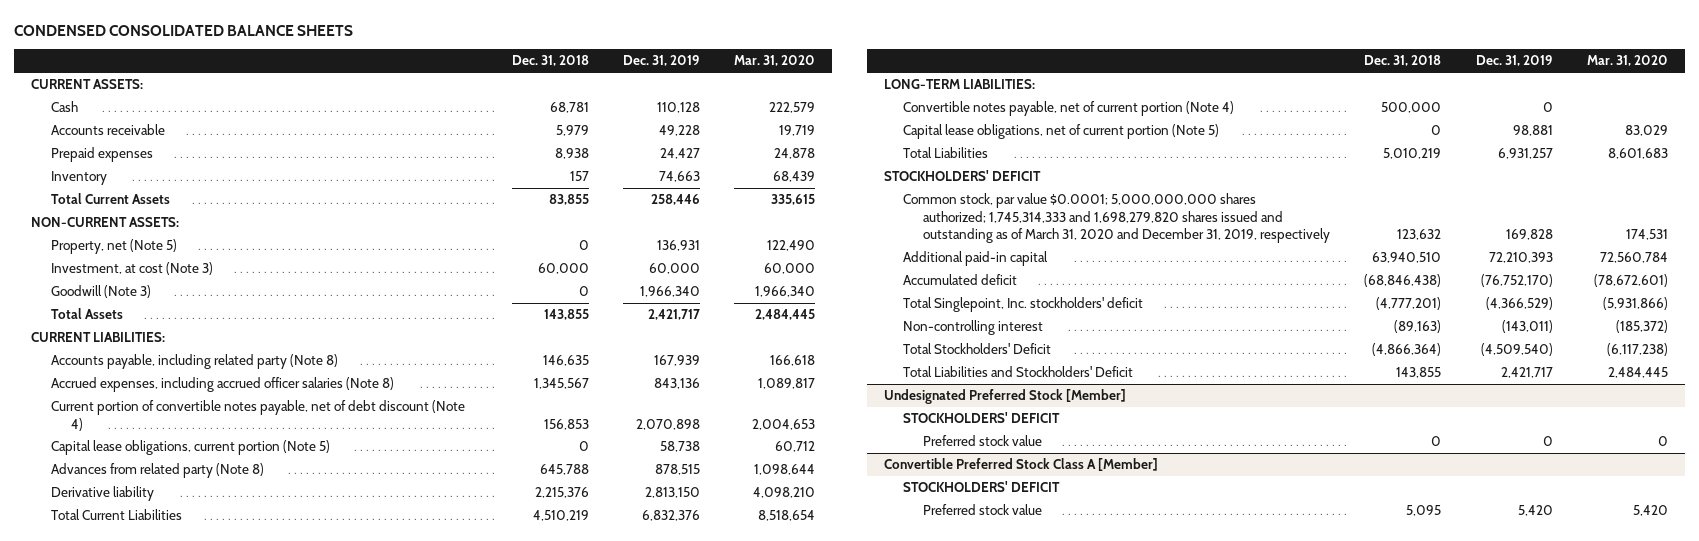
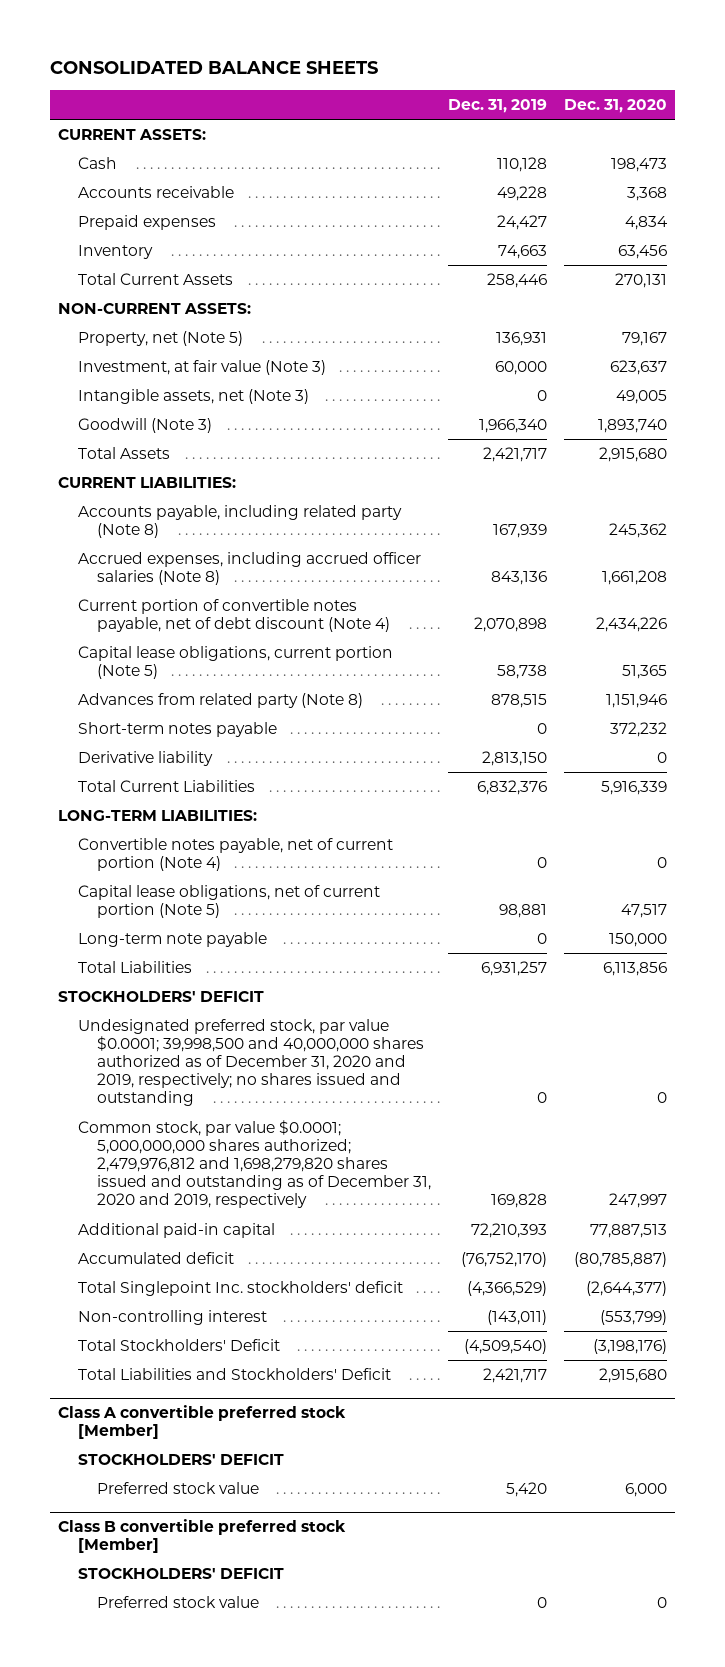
- CONDENSED CONSOLIDATED BALANCE SHEETS
+ CONSOLIDATED BALANCE SHEETS
- | Dec. 31, 2018 | Dec. 31, 2019 | Mar. 31, 2020
+ | Dec. 31, 2019 | Dec. 31, 2020
- Investment, at cost (Note 3) | 60,000 | 60,000 | 60,000
+ Investment, at fair value (Note 3) | 60,000 | 623,637
+ Intangible assets, net (Note 3) | 0 | 49,005
+ Short-term notes payable | 0 | 372,232
+ Long-term note payable | 0 | 150,000
- Common stock, par value $0.0001; 5,000,000,000 shares authorized; 1,745,314,333 and 1,698,279,820 shares issued and outstanding as of March 31, 2020 and December 31, 2019, respectively | 123,632 | 169,828 | 174,531
+ Undesignated preferred stock, par value $0.0001; 39,998,500 and 40,000,000 shares authorized as of December 31, 2020 and 2019, respectively; no shares issued and outstanding | 0 | 0
+ Common stock, par value $0.0001; 5,000,000,000 shares authorized; 2,479,976,812 and 1,698,279,820 shares issued and outstanding as of December 31, 2020 and 2019, respectively | 169,828 | 247,997
- Total Singlepoint, Inc. stockholders' deficit | (4,777,201) | (4,366,529) | (5,931,866)
+ Total Singlepoint Inc. stockholders' deficit | (4,366,529) | (2,644,377)
- Undesignated Preferred Stock [Member]
- STOCKHOLDERS' DEFICIT
- Preferred stock value | 0 | 0 | 0
- Convertible Preferred Stock Class A [Member]
+ Class A convertible preferred stock [Member]
+ Class B convertible preferred stock [Member]
+ STOCKHOLDERS' DEFICIT
+ Preferred stock value | 0 | 0

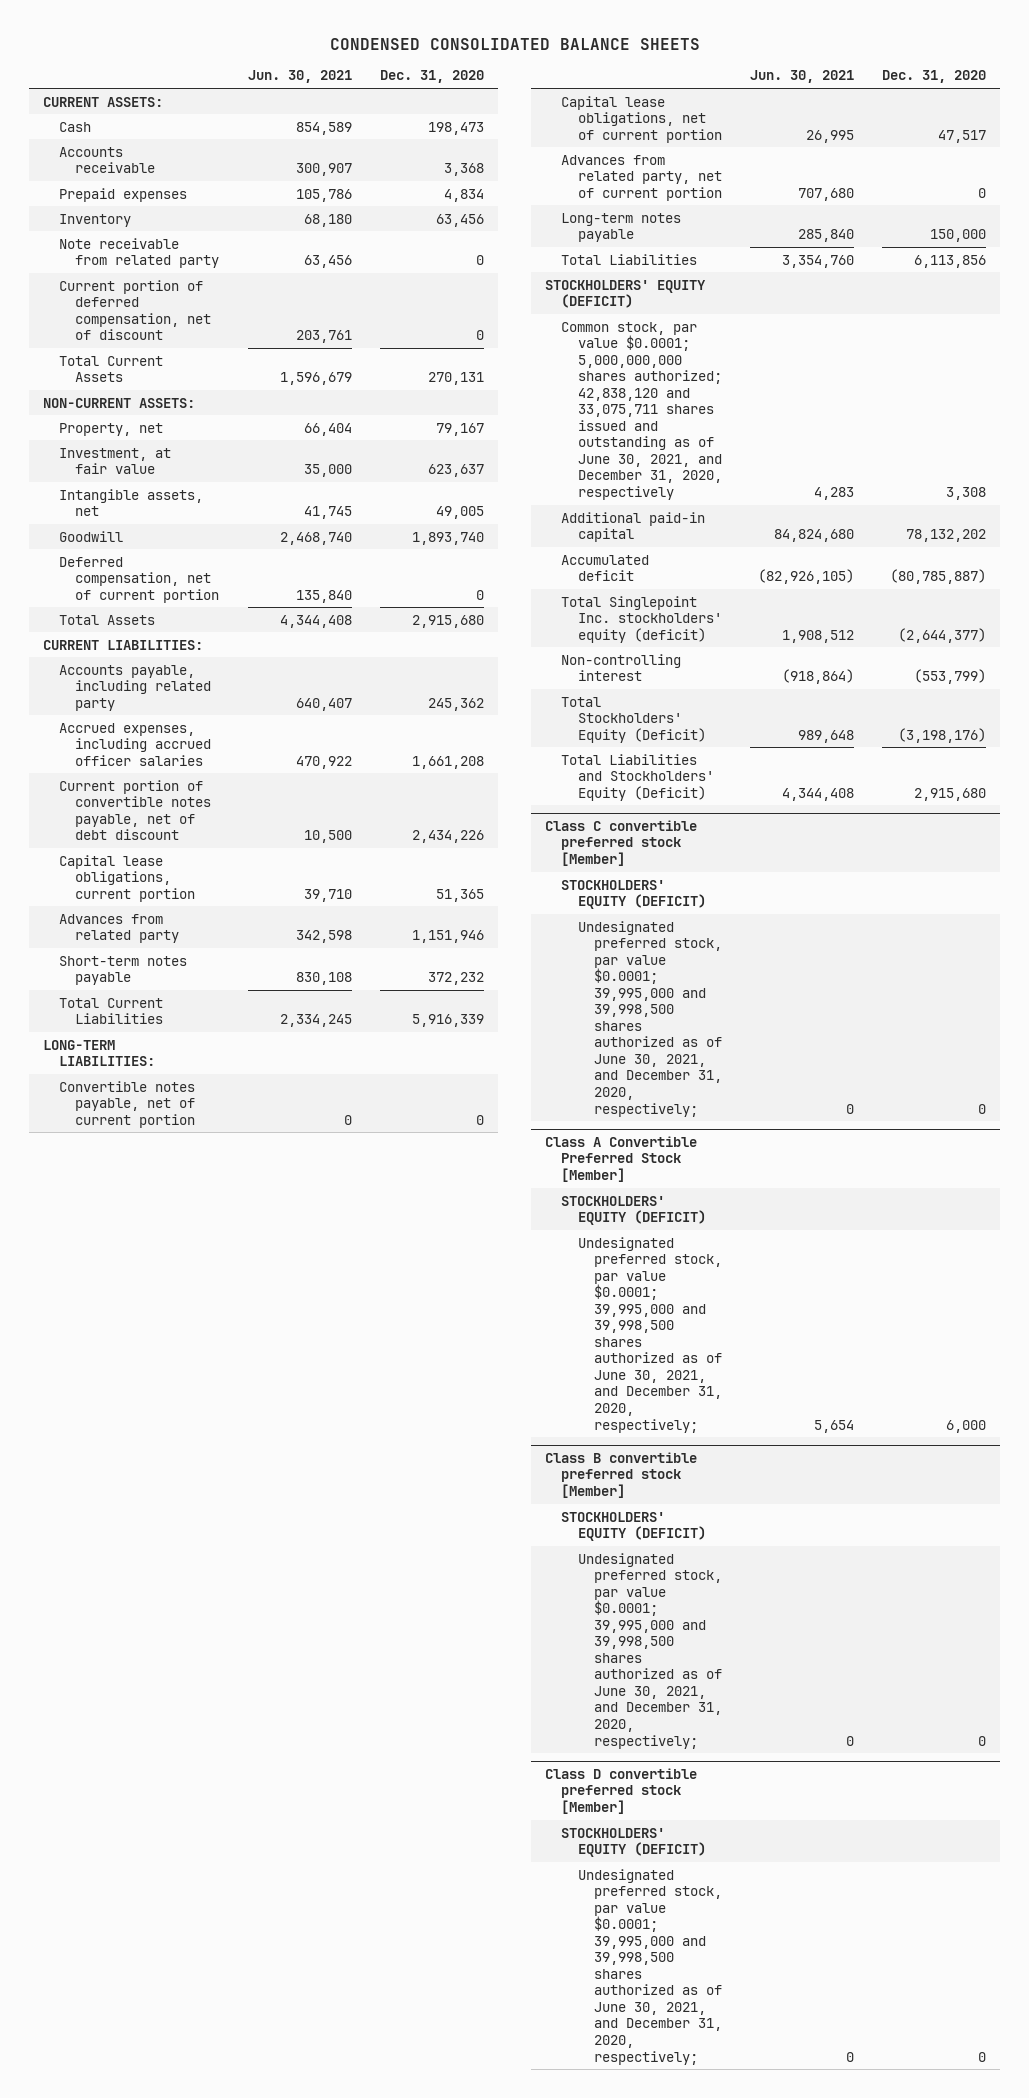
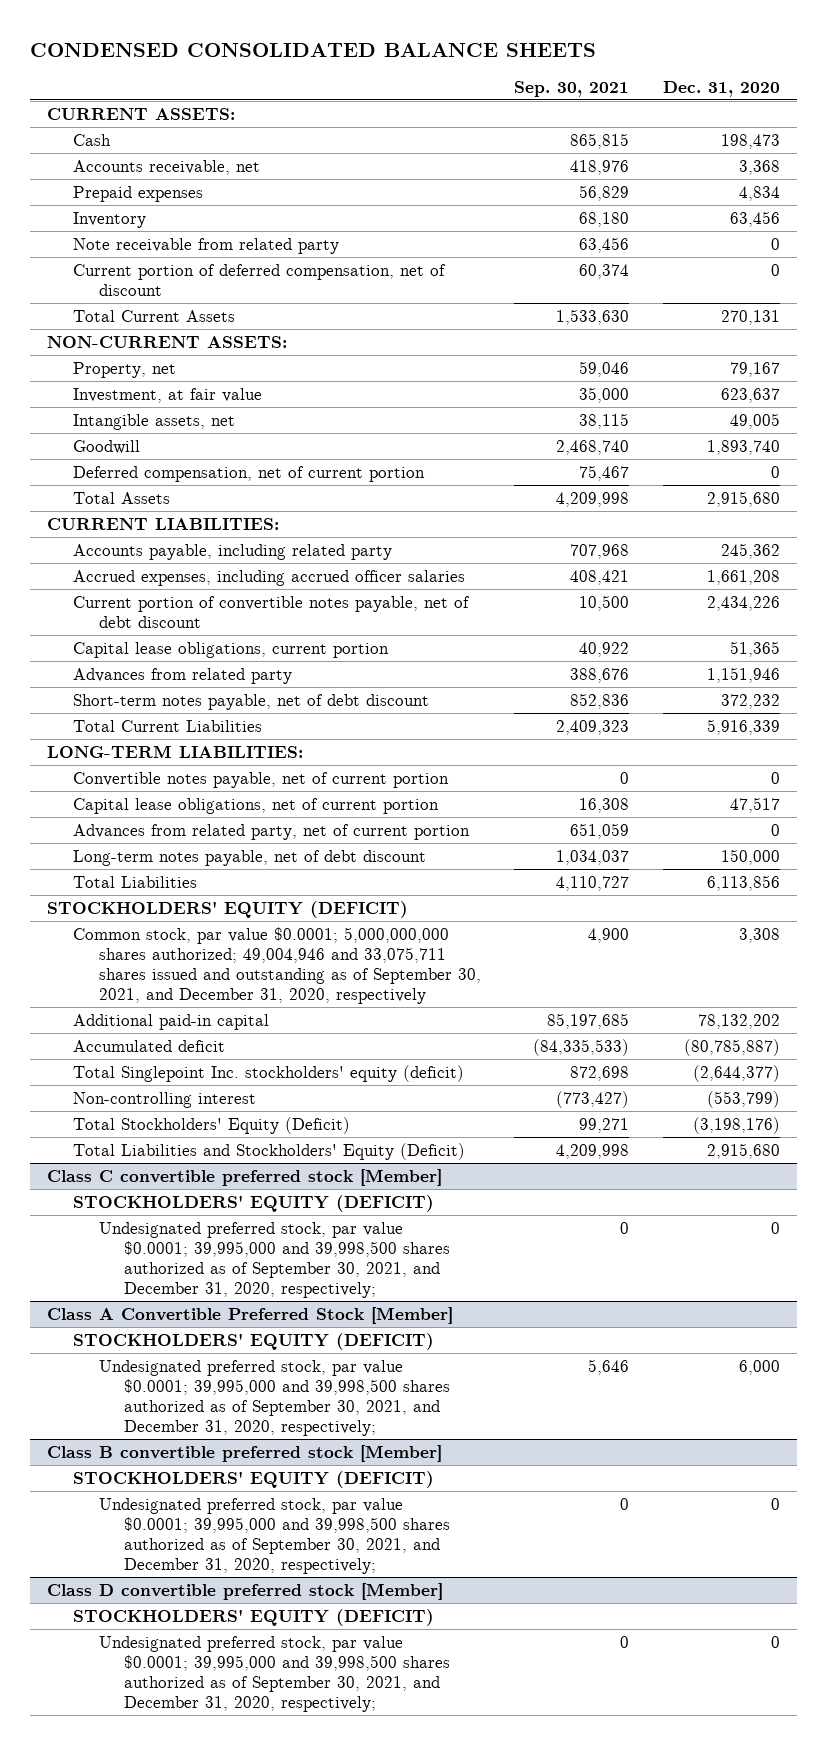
- | Jun. 30, 2021 | Dec. 31, 2020
+ | Sep. 30, 2021 | Dec. 31, 2020
- Accounts receivable | 300,907 | 3,368
+ Accounts receivable, net | 418,976 | 3,368
- Short-term notes payable | 830,108 | 372,232
+ Short-term notes payable, net of debt discount | 852,836 | 372,232
- Long-term notes payable | 285,840 | 150,000
+ Long-term notes payable, net of debt discount | 1,034,037 | 150,000
- Common stock, par value $0.0001; 5,000,000,000 shares authorized; 42,838,120 and 33,075,711 shares issued and outstanding as of June 30, 2021, and December 31, 2020, respectively | 4,283 | 3,308
+ Common stock, par value $0.0001; 5,000,000,000 shares authorized; 49,004,946 and 33,075,711 shares issued and outstanding as of September 30, 2021, and December 31, 2020, respectively | 4,900 | 3,308
@ Class C convertible preferred stock [Member]
- Undesignated preferred stock, par value $0.0001; 39,995,000 and 39,998,500 shares authorized as of June 30, 2021, and December 31, 2020, respectively; | 0 | 0
+ Undesignated preferred stock, par value $0.0001; 39,995,000 and 39,998,500 shares authorized as of September 30, 2021, and December 31, 2020, respectively; | 0 | 0
@ Class A Convertible Preferred Stock [Member]
- Undesignated preferred stock, par value $0.0001; 39,995,000 and 39,998,500 shares authorized as of June 30, 2021, and December 31, 2020, respectively; | 5,654 | 6,000
+ Undesignated preferred stock, par value $0.0001; 39,995,000 and 39,998,500 shares authorized as of September 30, 2021, and December 31, 2020, respectively; | 5,646 | 6,000
@ Class B convertible preferred stock [Member]
- Undesignated preferred stock, par value $0.0001; 39,995,000 and 39,998,500 shares authorized as of June 30, 2021, and December 31, 2020, respectively; | 0 | 0
+ Undesignated preferred stock, par value $0.0001; 39,995,000 and 39,998,500 shares authorized as of September 30, 2021, and December 31, 2020, respectively; | 0 | 0
@ Class D convertible preferred stock [Member]
- Undesignated preferred stock, par value $0.0001; 39,995,000 and 39,998,500 shares authorized as of June 30, 2021, and December 31, 2020, respectively; | 0 | 0
+ Undesignated preferred stock, par value $0.0001; 39,995,000 and 39,998,500 shares authorized as of September 30, 2021, and December 31, 2020, respectively; | 0 | 0

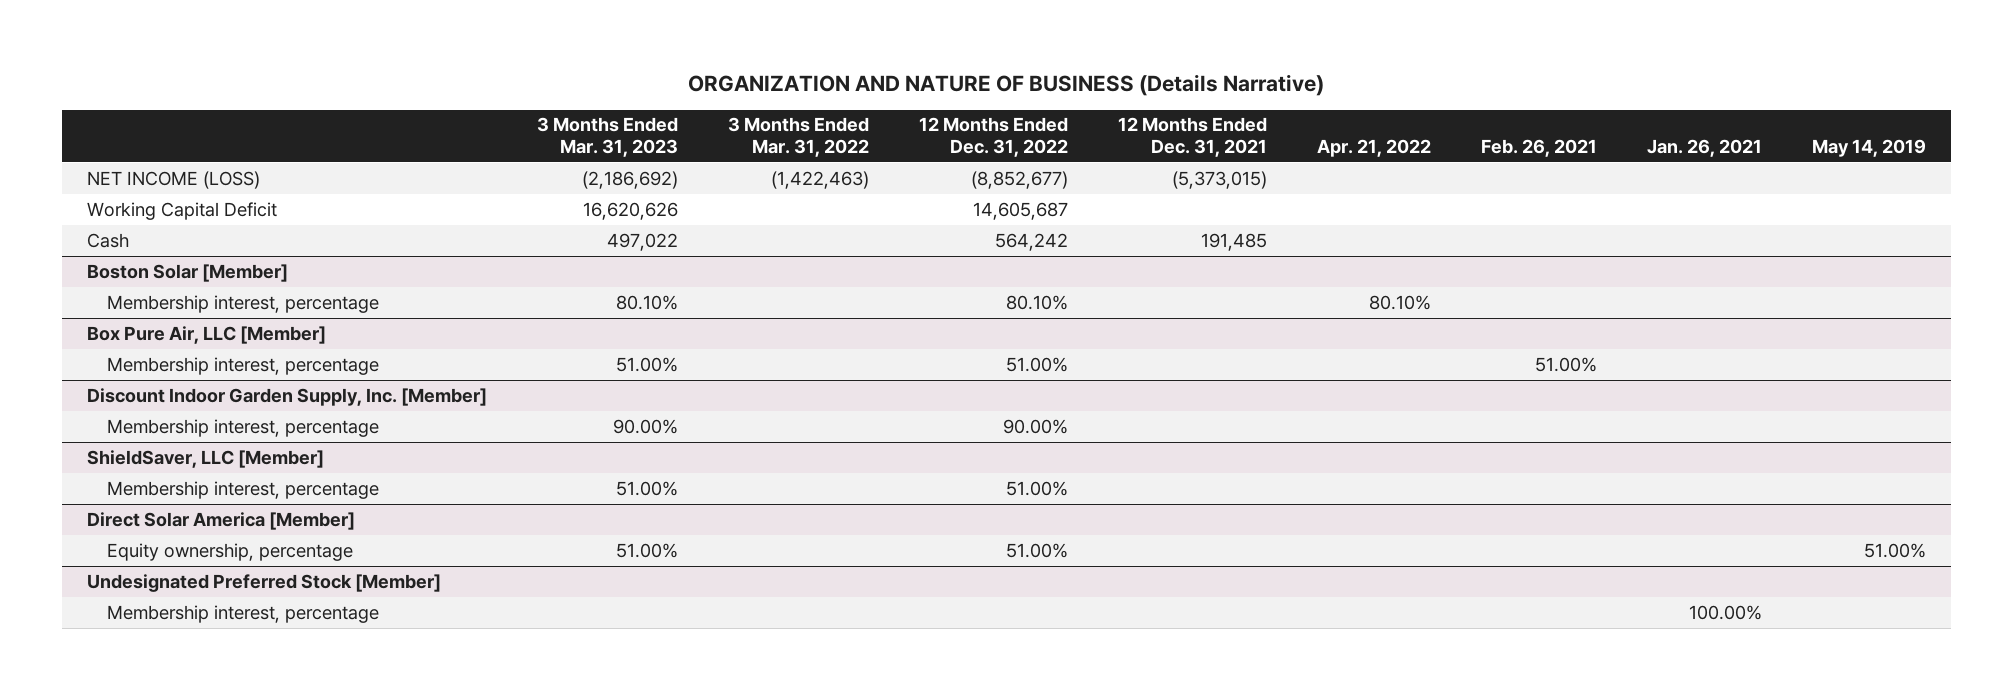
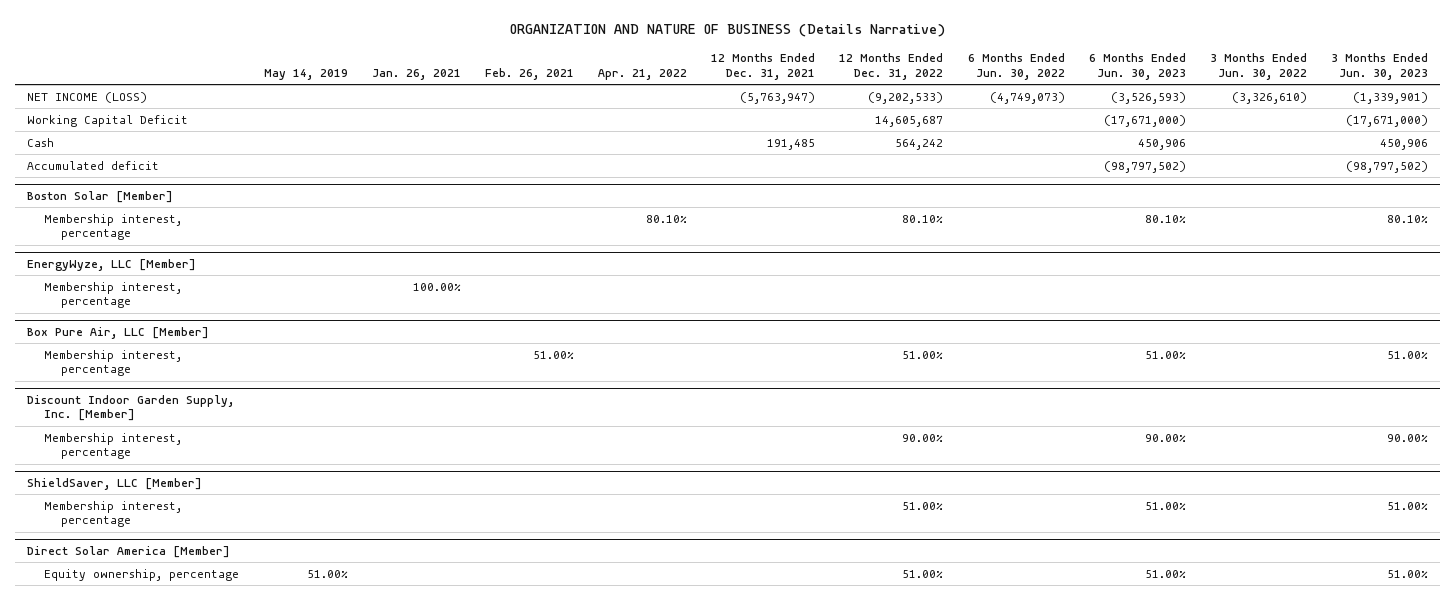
- | 3 Months Ended Mar. 31, 2023 | 3 Months Ended Mar. 31, 2022 | 12 Months Ended Dec. 31, 2022 | 12 Months Ended Dec. 31, 2021 | Apr. 21, 2022 | Feb. 26, 2021 | Jan. 26, 2021 | May 14, 2019
+ | May 14, 2019 | Jan. 26, 2021 | Feb. 26, 2021 | Apr. 21, 2022 | 12 Months Ended Dec. 31, 2021 | 12 Months Ended Dec. 31, 2022 | 6 Months Ended Jun. 30, 2022 | 6 Months Ended Jun. 30, 2023 | 3 Months Ended Jun. 30, 2022 | 3 Months Ended Jun. 30, 2023
- NET INCOME (LOSS) | (2,186,692) | (1,422,463) | (8,852,677) | (5,373,015) | | | |
+ NET INCOME (LOSS) | | | | | (5,763,947) | (9,202,533) | (4,749,073) | (3,526,593) | (3,326,610) | (1,339,901)
+ Accumulated deficit | | | | | | | | (98,797,502) | | (98,797,502)
+ EnergyWyze, LLC [Member]
+ Membership interest, percentage | | 100.00% | | | | | | | |
- Undesignated Preferred Stock [Member]
- Membership interest, percentage | | | | | | | 100.00% |

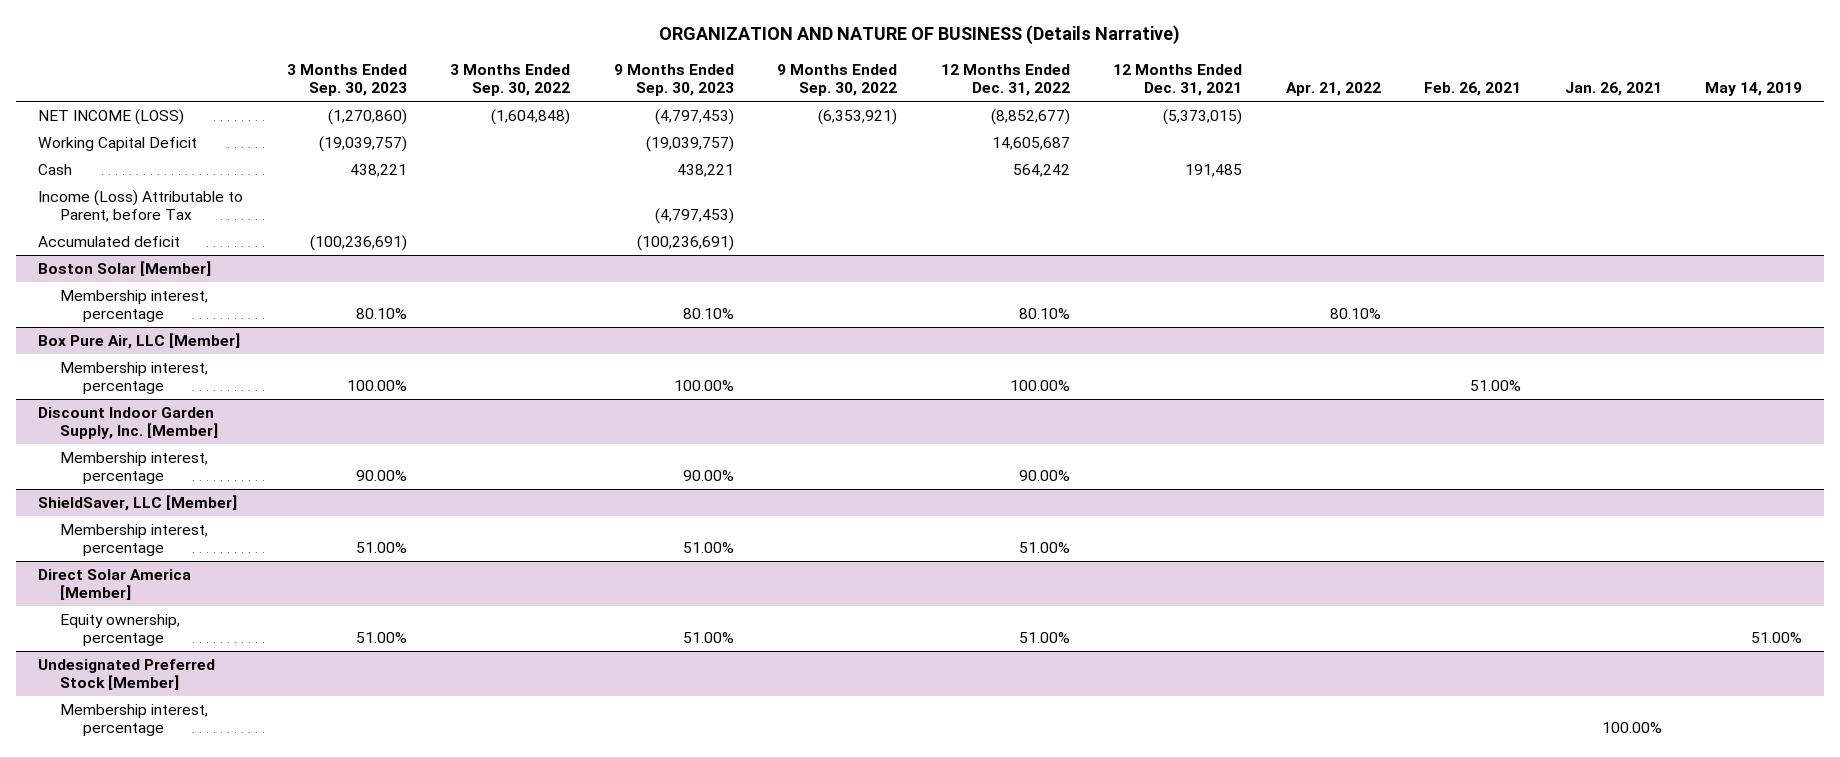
- | May 14, 2019 | Jan. 26, 2021 | Feb. 26, 2021 | Apr. 21, 2022 | 12 Months Ended Dec. 31, 2021 | 12 Months Ended Dec. 31, 2022 | 6 Months Ended Jun. 30, 2022 | 6 Months Ended Jun. 30, 2023 | 3 Months Ended Jun. 30, 2022 | 3 Months Ended Jun. 30, 2023
+ | 3 Months Ended Sep. 30, 2023 | 3 Months Ended Sep. 30, 2022 | 9 Months Ended Sep. 30, 2023 | 9 Months Ended Sep. 30, 2022 | 12 Months Ended Dec. 31, 2022 | 12 Months Ended Dec. 31, 2021 | Apr. 21, 2022 | Feb. 26, 2021 | Jan. 26, 2021 | May 14, 2019
- NET INCOME (LOSS) | | | | | (5,763,947) | (9,202,533) | (4,749,073) | (3,526,593) | (3,326,610) | (1,339,901)
+ NET INCOME (LOSS) | (1,270,860) | (1,604,848) | (4,797,453) | (6,353,921) | (8,852,677) | (5,373,015) | | | |
+ Income (Loss) Attributable to Parent, before Tax | | | (4,797,453) | | | | | | |
- EnergyWyze, LLC [Member]
- Membership interest, percentage | | 100.00% | | | | | | | |
@ Box Pure Air, LLC [Member]
- Membership interest, percentage | | | 51.00% | | | 51.00% | | 51.00% | | 51.00%
+ Membership interest, percentage | 100.00% | | 100.00% | | 100.00% | | | 51.00% | |
+ Undesignated Preferred Stock [Member]
+ Membership interest, percentage | | | | | | | | | 100.00% |

